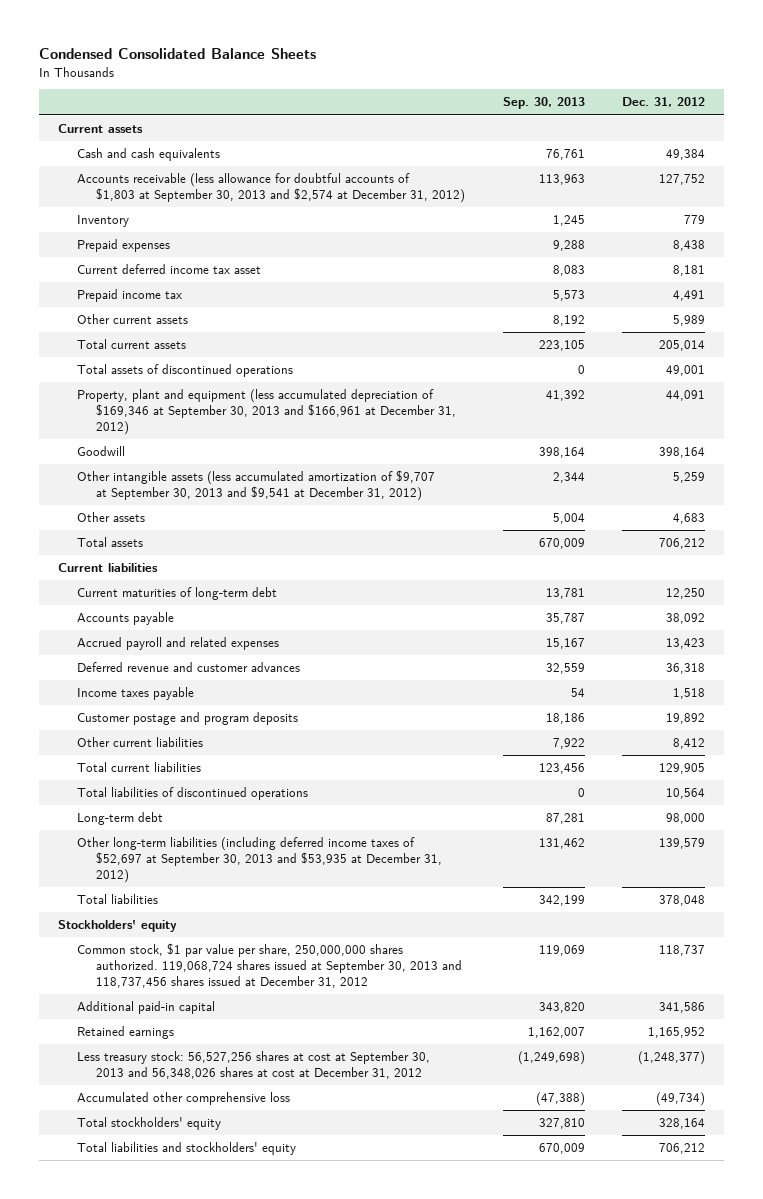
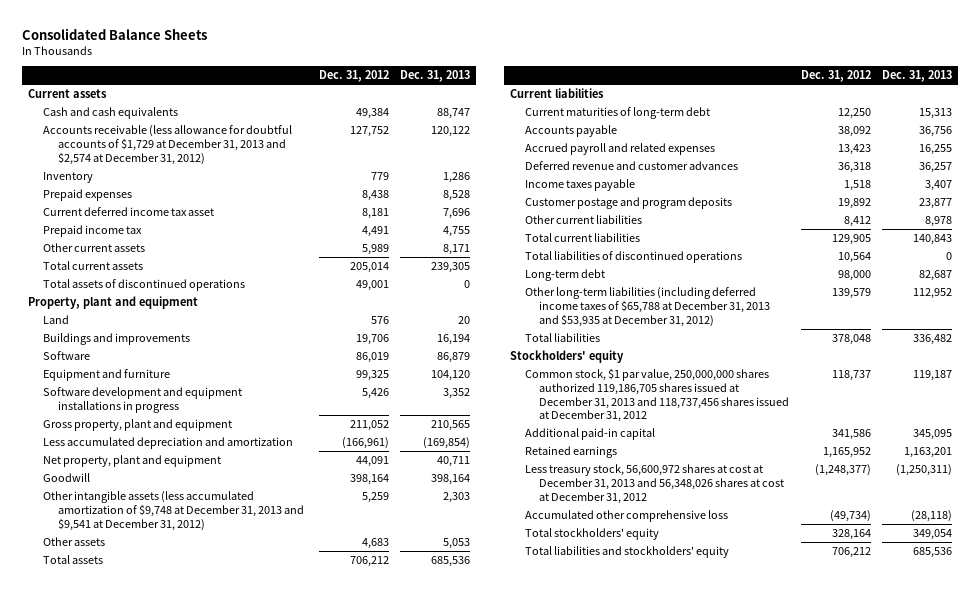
- Condensed Consolidated Balance Sheets
+ Consolidated Balance Sheets
- | Sep. 30, 2013 | Dec. 31, 2012
+ | Dec. 31, 2012 | Dec. 31, 2013
- Accounts receivable (less allowance for doubtful accounts of $1,803 at September 30, 2013 and $2,574 at December 31, 2012) | 113,963 | 127,752
+ Accounts receivable (less allowance for doubtful accounts of $1,729 at December 31, 2013 and $2,574 at December 31, 2012) | 127,752 | 120,122
- Property, plant and equipment (less accumulated depreciation of $169,346 at September 30, 2013 and $166,961 at December 31, 2012) | 41,392 | 44,091
+ Property, plant and equipment
+ Land | 576 | 20
+ Buildings and improvements | 19,706 | 16,194
+ Software | 86,019 | 86,879
+ Equipment and furniture | 99,325 | 104,120
+ Software development and equipment installations in progress | 5,426 | 3,352
+ Gross property, plant and equipment | 211,052 | 210,565
+ Less accumulated depreciation and amortization | (166,961) | (169,854)
+ Net property, plant and equipment | 44,091 | 40,711
- Other intangible assets (less accumulated amortization of $9,707 at September 30, 2013 and $9,541 at December 31, 2012) | 2,344 | 5,259
+ Other intangible assets (less accumulated amortization of $9,748 at December 31, 2013 and $9,541 at December 31, 2012) | 5,259 | 2,303
- Other long-term liabilities (including deferred income taxes of $52,697 at September 30, 2013 and $53,935 at December 31, 2012) | 131,462 | 139,579
+ Other long-term liabilities (including deferred income taxes of $65,788 at December 31, 2013 and $53,935 at December 31, 2012) | 139,579 | 112,952
- Common stock, $1 par value per share, 250,000,000 shares authorized. 119,068,724 shares issued at September 30, 2013 and 118,737,456 shares issued at December 31, 2012 | 119,069 | 118,737
+ Common stock, $1 par value, 250,000,000 shares authorized 119,186,705 shares issued at December 31, 2013 and 118,737,456 shares issued at December 31, 2012 | 118,737 | 119,187
- Less treasury stock: 56,527,256 shares at cost at September 30, 2013 and 56,348,026 shares at cost at December 31, 2012 | (1,249,698) | (1,248,377)
+ Less treasury stock, 56,600,972 shares at cost at December 31, 2013 and 56,348,026 shares at cost at December 31, 2012 | (1,248,377) | (1,250,311)

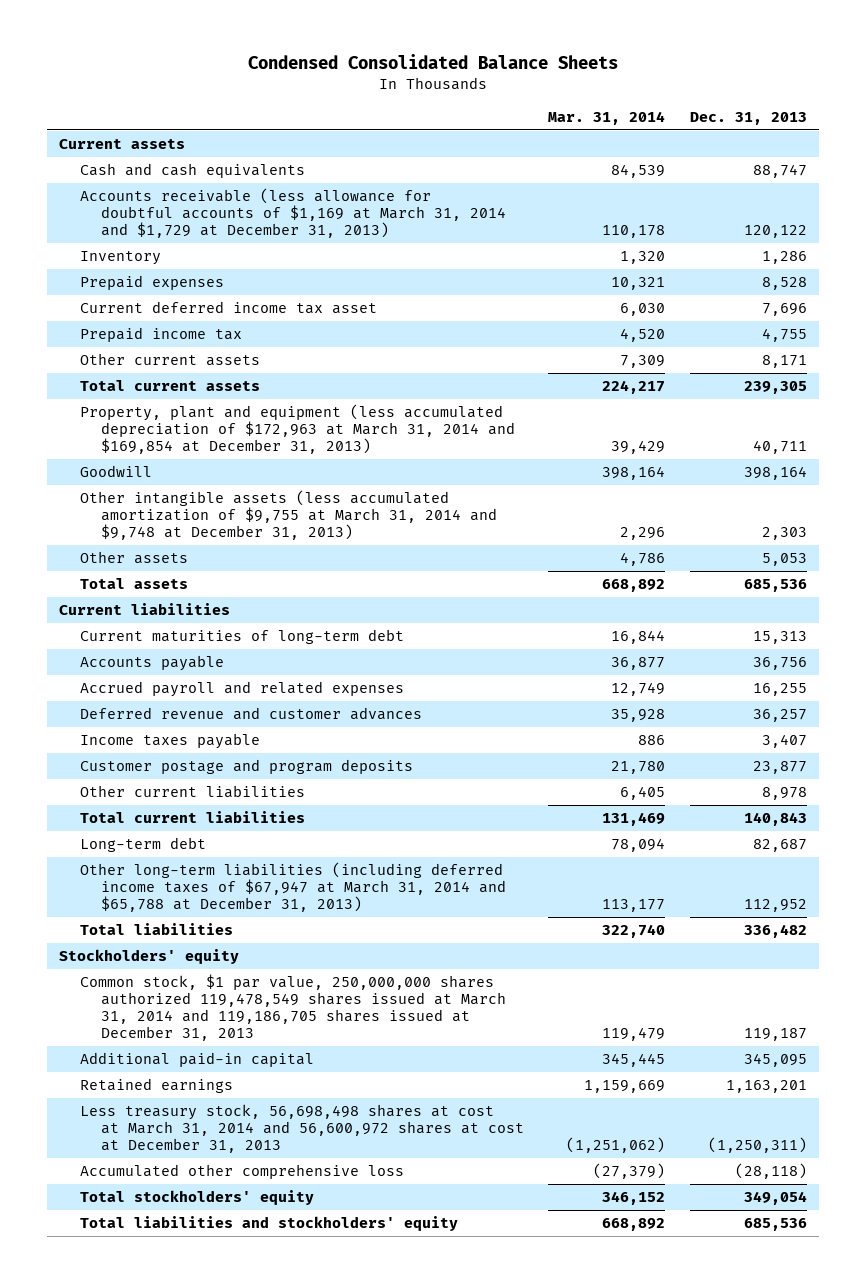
- Consolidated Balance Sheets
+ Condensed Consolidated Balance Sheets
- | Dec. 31, 2012 | Dec. 31, 2013
+ | Mar. 31, 2014 | Dec. 31, 2013
- Accounts receivable (less allowance for doubtful accounts of $1,729 at December 31, 2013 and $2,574 at December 31, 2012) | 127,752 | 120,122
+ Accounts receivable (less allowance for doubtful accounts of $1,169 at March 31, 2014 and $1,729 at December 31, 2013) | 110,178 | 120,122
- Total assets of discontinued operations | 49,001 | 0
- Property, plant and equipment
- Land | 576 | 20
- Buildings and improvements | 19,706 | 16,194
- Software | 86,019 | 86,879
- Equipment and furniture | 99,325 | 104,120
- Software development and equipment installations in progress | 5,426 | 3,352
- Gross property, plant and equipment | 211,052 | 210,565
- Less accumulated depreciation and amortization | (166,961) | (169,854)
- Net property, plant and equipment | 44,091 | 40,711
+ Property, plant and equipment (less accumulated depreciation of $172,963 at March 31, 2014 and $169,854 at December 31, 2013) | 39,429 | 40,711
- Other intangible assets (less accumulated amortization of $9,748 at December 31, 2013 and $9,541 at December 31, 2012) | 5,259 | 2,303
+ Other intangible assets (less accumulated amortization of $9,755 at March 31, 2014 and $9,748 at December 31, 2013) | 2,296 | 2,303
- Total liabilities of discontinued operations | 10,564 | 0
- Other long-term liabilities (including deferred income taxes of $65,788 at December 31, 2013 and $53,935 at December 31, 2012) | 139,579 | 112,952
+ Other long-term liabilities (including deferred income taxes of $67,947 at March 31, 2014 and $65,788 at December 31, 2013) | 113,177 | 112,952
- Common stock, $1 par value, 250,000,000 shares authorized 119,186,705 shares issued at December 31, 2013 and 118,737,456 shares issued at December 31, 2012 | 118,737 | 119,187
+ Common stock, $1 par value, 250,000,000 shares authorized 119,478,549 shares issued at March 31, 2014 and 119,186,705 shares issued at December 31, 2013 | 119,479 | 119,187
- Less treasury stock, 56,600,972 shares at cost at December 31, 2013 and 56,348,026 shares at cost at December 31, 2012 | (1,248,377) | (1,250,311)
+ Less treasury stock, 56,698,498 shares at cost at March 31, 2014 and 56,600,972 shares at cost at December 31, 2013 | (1,251,062) | (1,250,311)

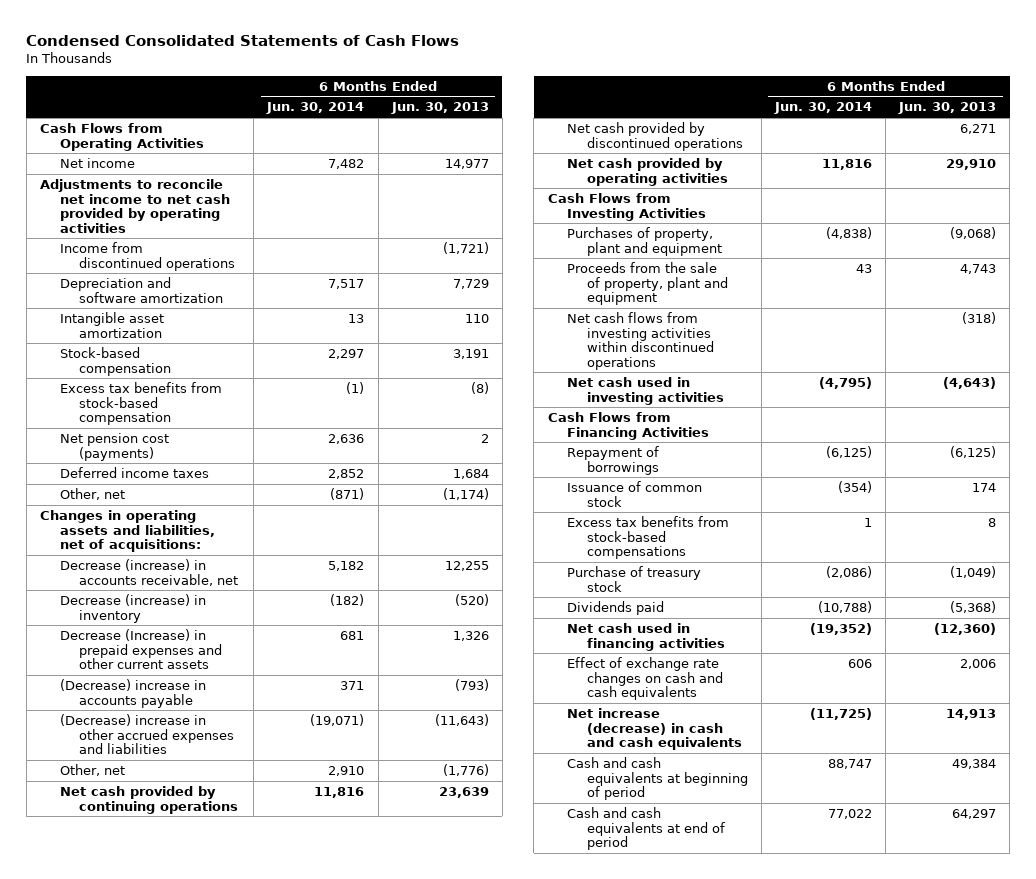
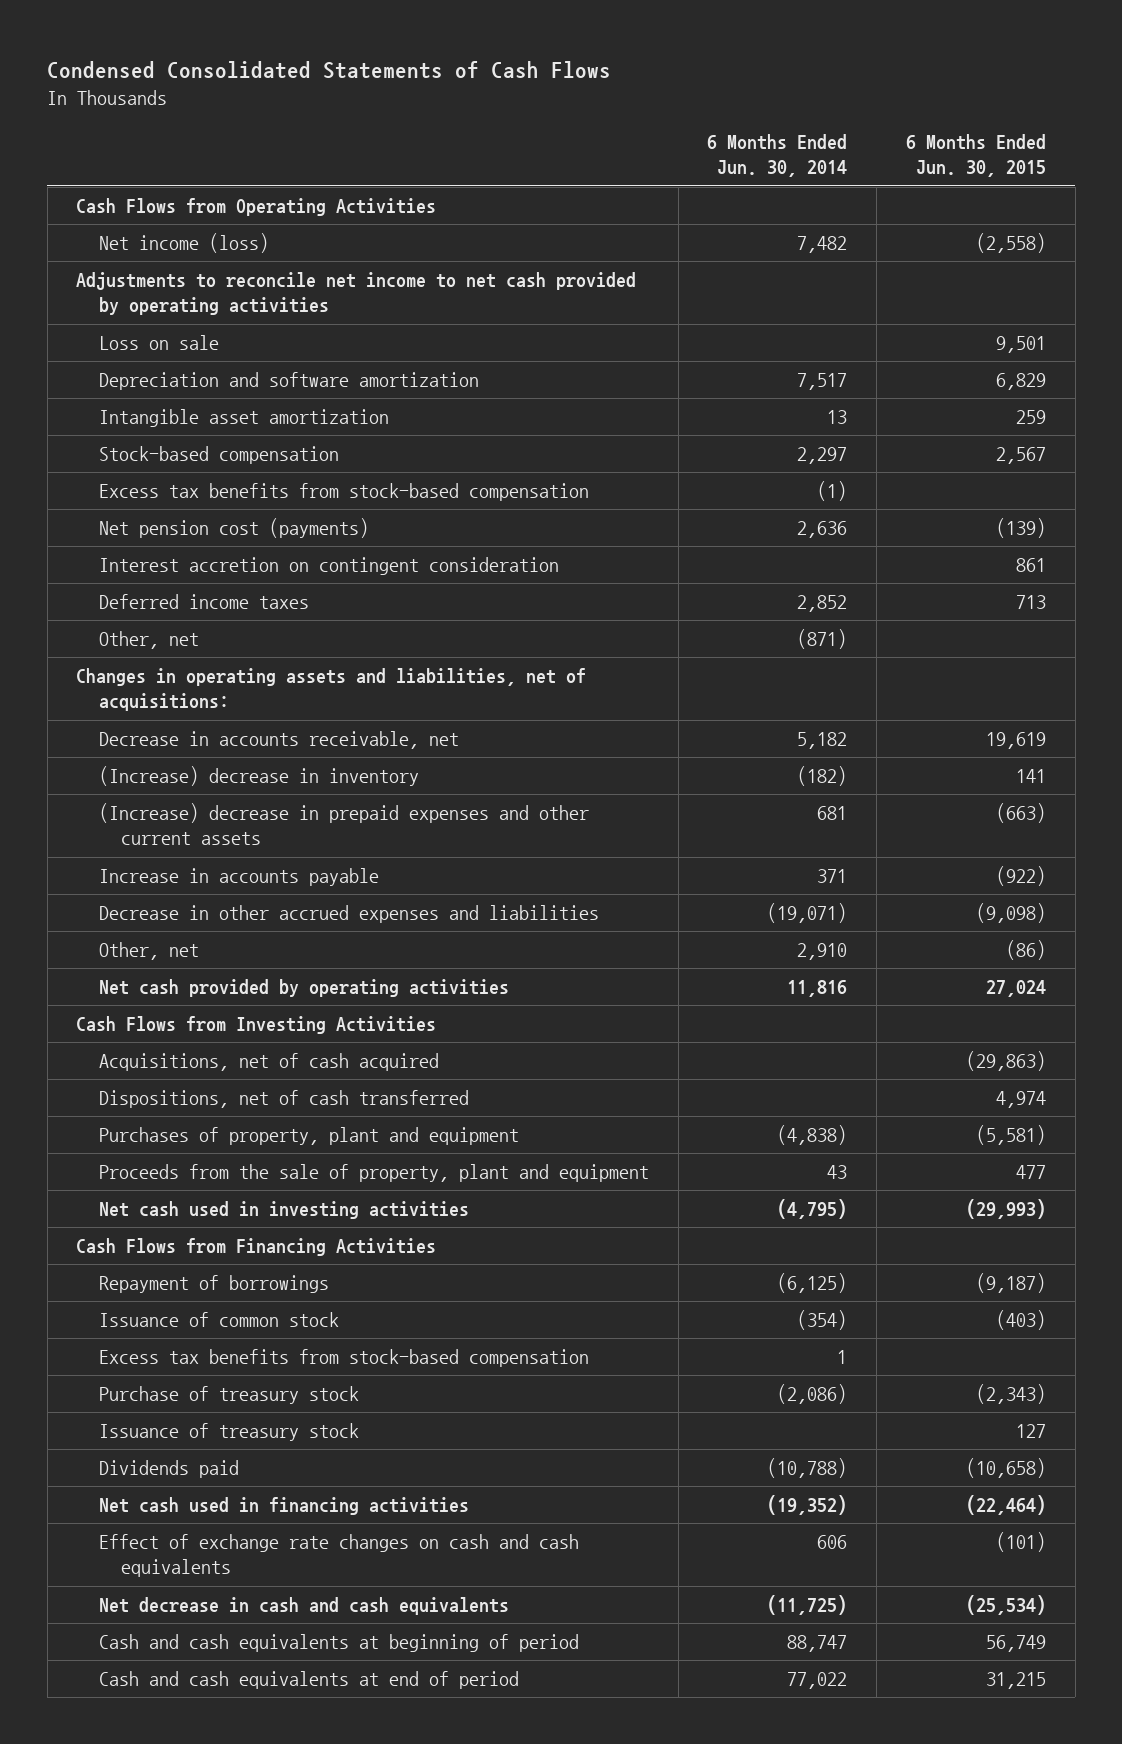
- | 6 Months Ended Jun. 30, 2014 | 6 Months Ended Jun. 30, 2013
+ | 6 Months Ended Jun. 30, 2014 | 6 Months Ended Jun. 30, 2015
- Net income | 7,482 | 14,977
+ Net income (loss) | 7,482 | (2,558)
- Income from discontinued operations | | (1,721)
+ Loss on sale | | 9,501
+ Interest accretion on contingent consideration | | 861
- Decrease (increase) in accounts receivable, net | 5,182 | 12,255
- Decrease (increase) in inventory | (182) | (520)
- Decrease (Increase) in prepaid expenses and other current assets | 681 | 1,326
- (Decrease) increase in accounts payable | 371 | (793)
- (Decrease) increase in other accrued expenses and liabilities | (19,071) | (11,643)
+ Decrease in accounts receivable, net | 5,182 | 19,619
+ (Increase) decrease in inventory | (182) | 141
+ (Increase) decrease in prepaid expenses and other current assets | 681 | (663)
+ Increase in accounts payable | 371 | (922)
+ Decrease in other accrued expenses and liabilities | (19,071) | (9,098)
- Net cash provided by continuing operations | 11,816 | 23,639
- Net cash provided by discontinued operations | | 6,271
+ Acquisitions, net of cash acquired | | (29,863)
+ Dispositions, net of cash transferred | | 4,974
- Net cash flows from investing activities within discontinued operations | | (318)
- Excess tax benefits from stock-based compensations | 1 | 8
+ Excess tax benefits from stock-based compensation | 1 |
+ Issuance of treasury stock | | 127
- Net increase (decrease) in cash and cash equivalents | (11,725) | 14,913
+ Net decrease in cash and cash equivalents | (11,725) | (25,534)

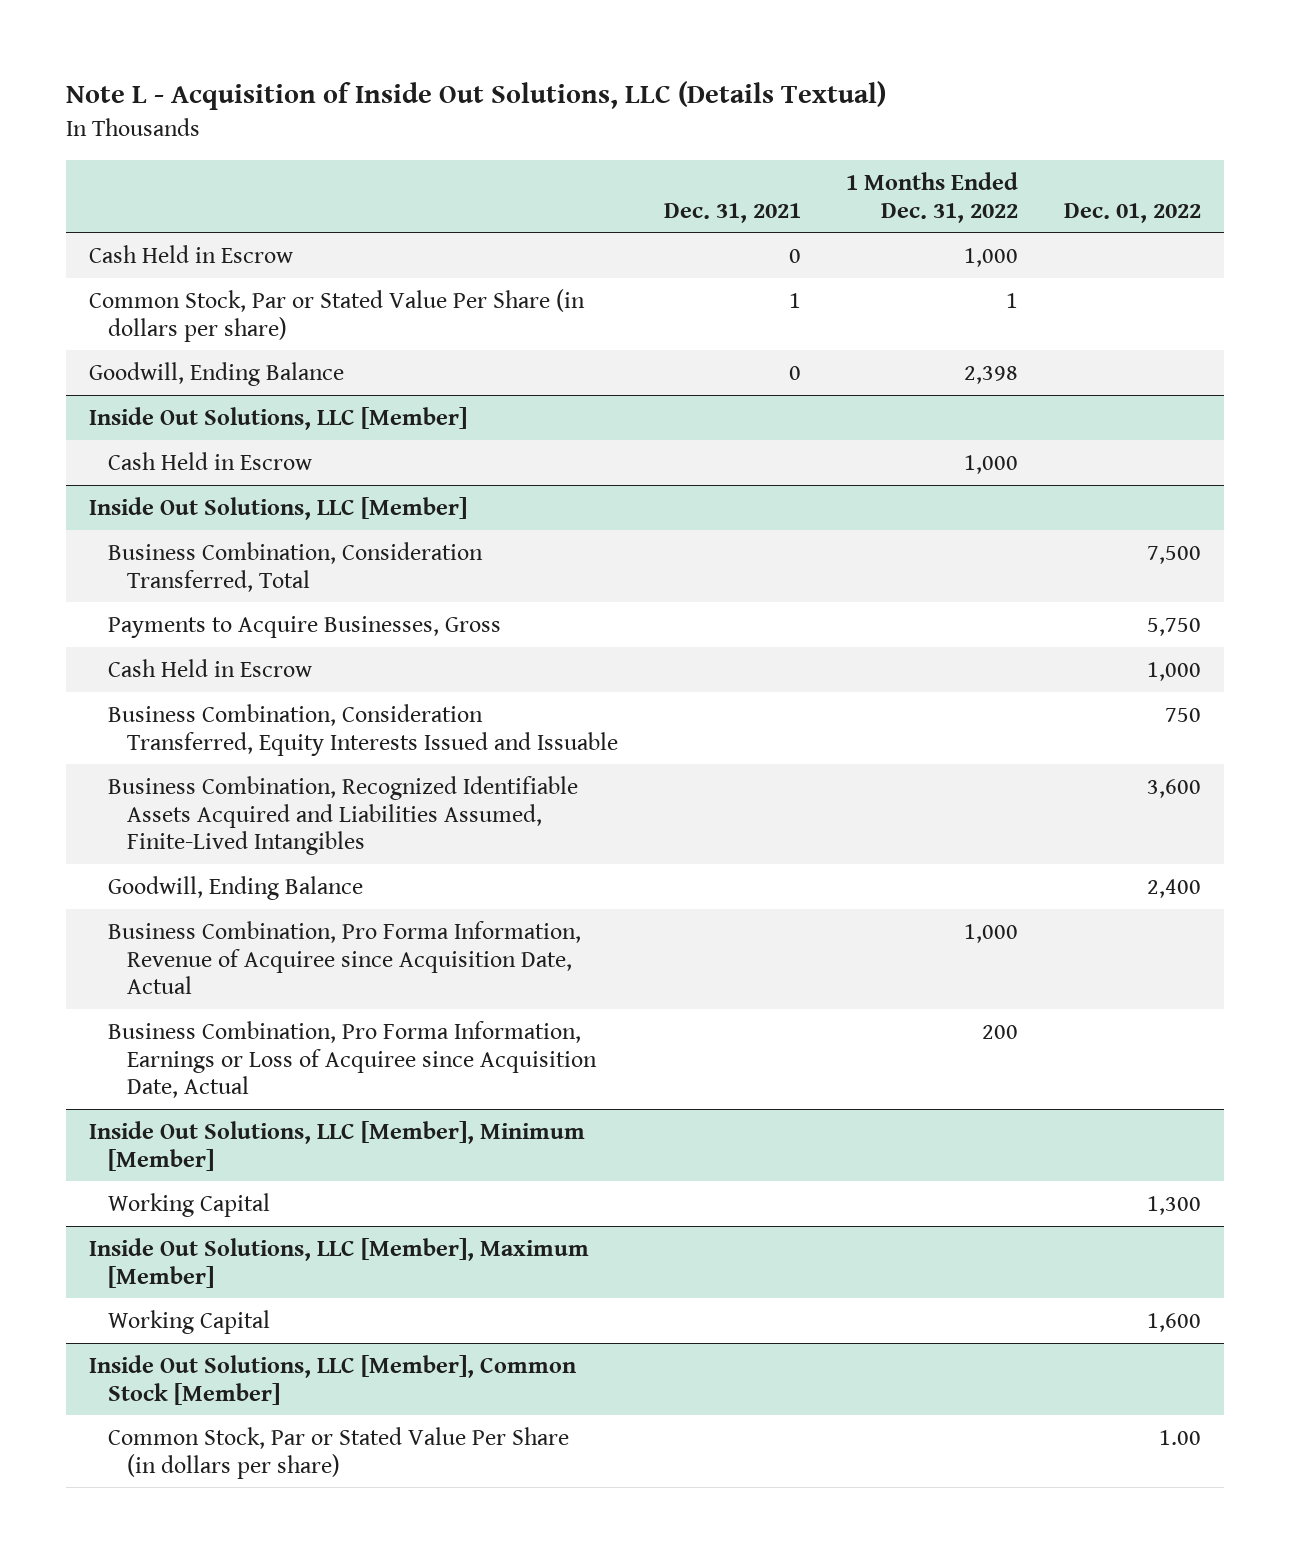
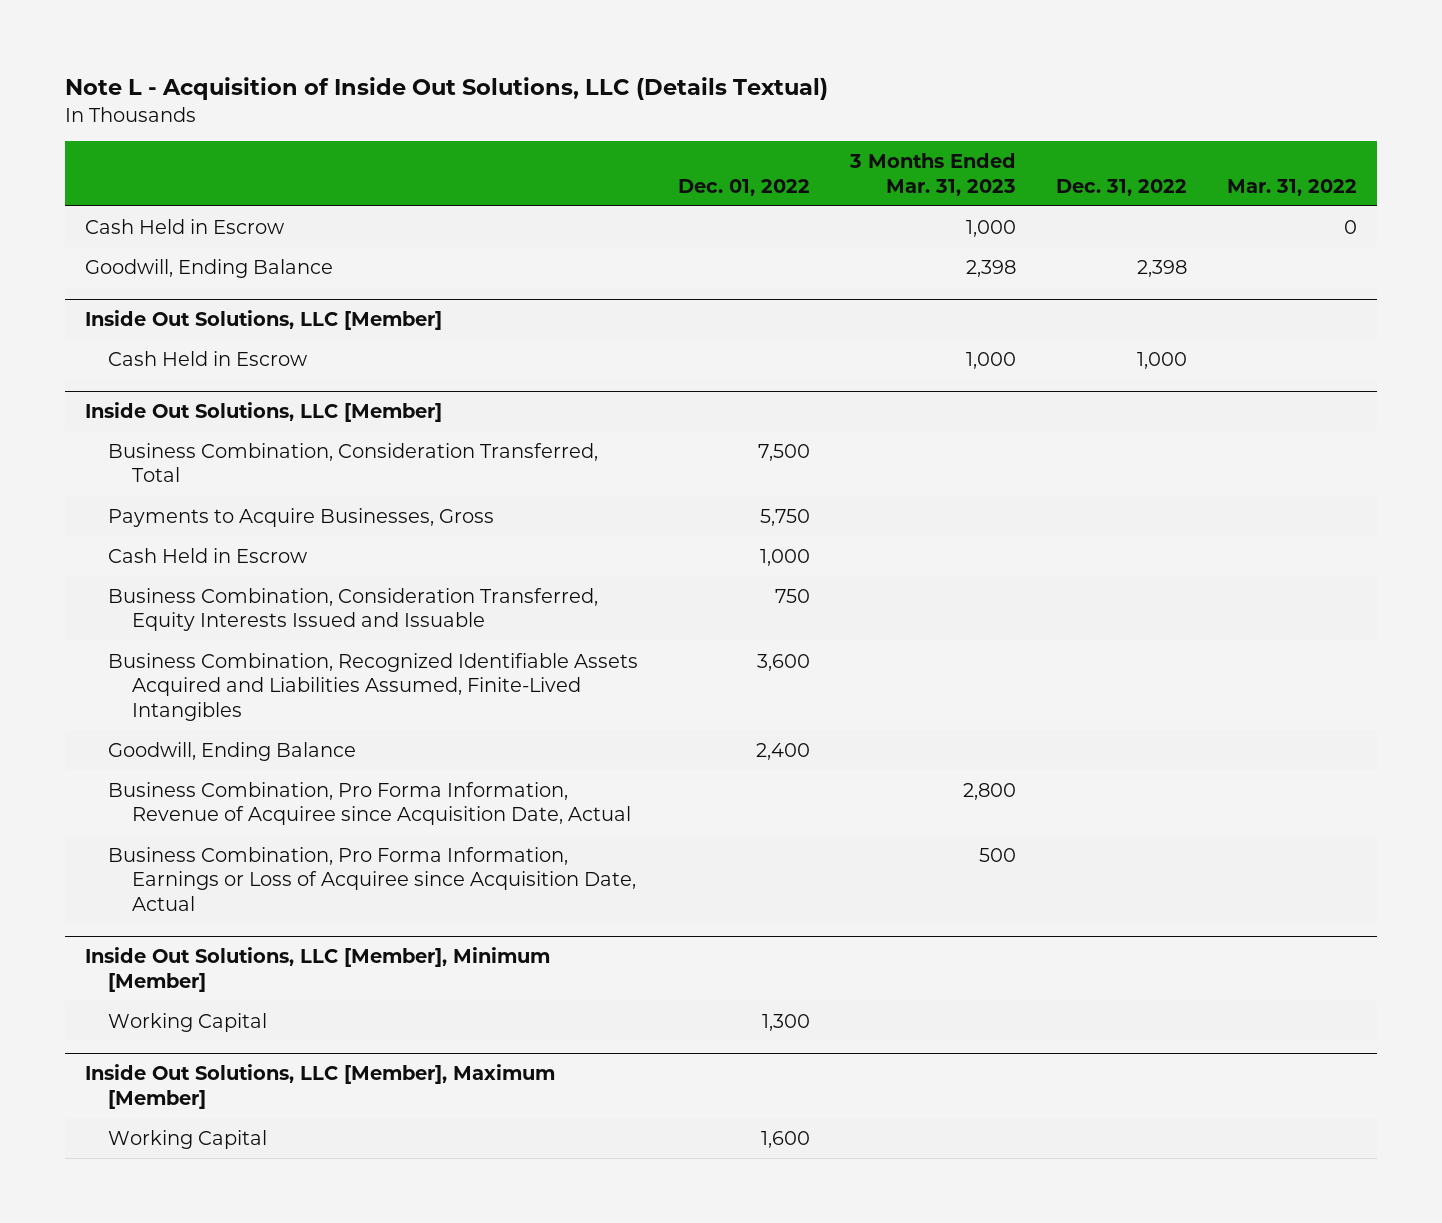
- | Dec. 31, 2021 | 1 Months Ended Dec. 31, 2022 | Dec. 01, 2022
+ | Dec. 01, 2022 | 3 Months Ended Mar. 31, 2023 | Dec. 31, 2022 | Mar. 31, 2022
- Common Stock, Par or Stated Value Per Share (in dollars per share) | 1 | 1 |
- Inside Out Solutions, LLC [Member], Common Stock [Member]
- Common Stock, Par or Stated Value Per Share (in dollars per share) | | | 1.00

